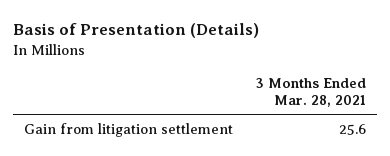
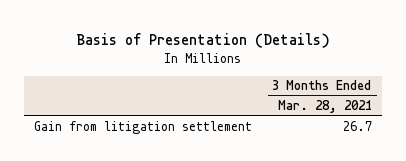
- Gain from litigation settlement | 25.6
+ Gain from litigation settlement | 26.7

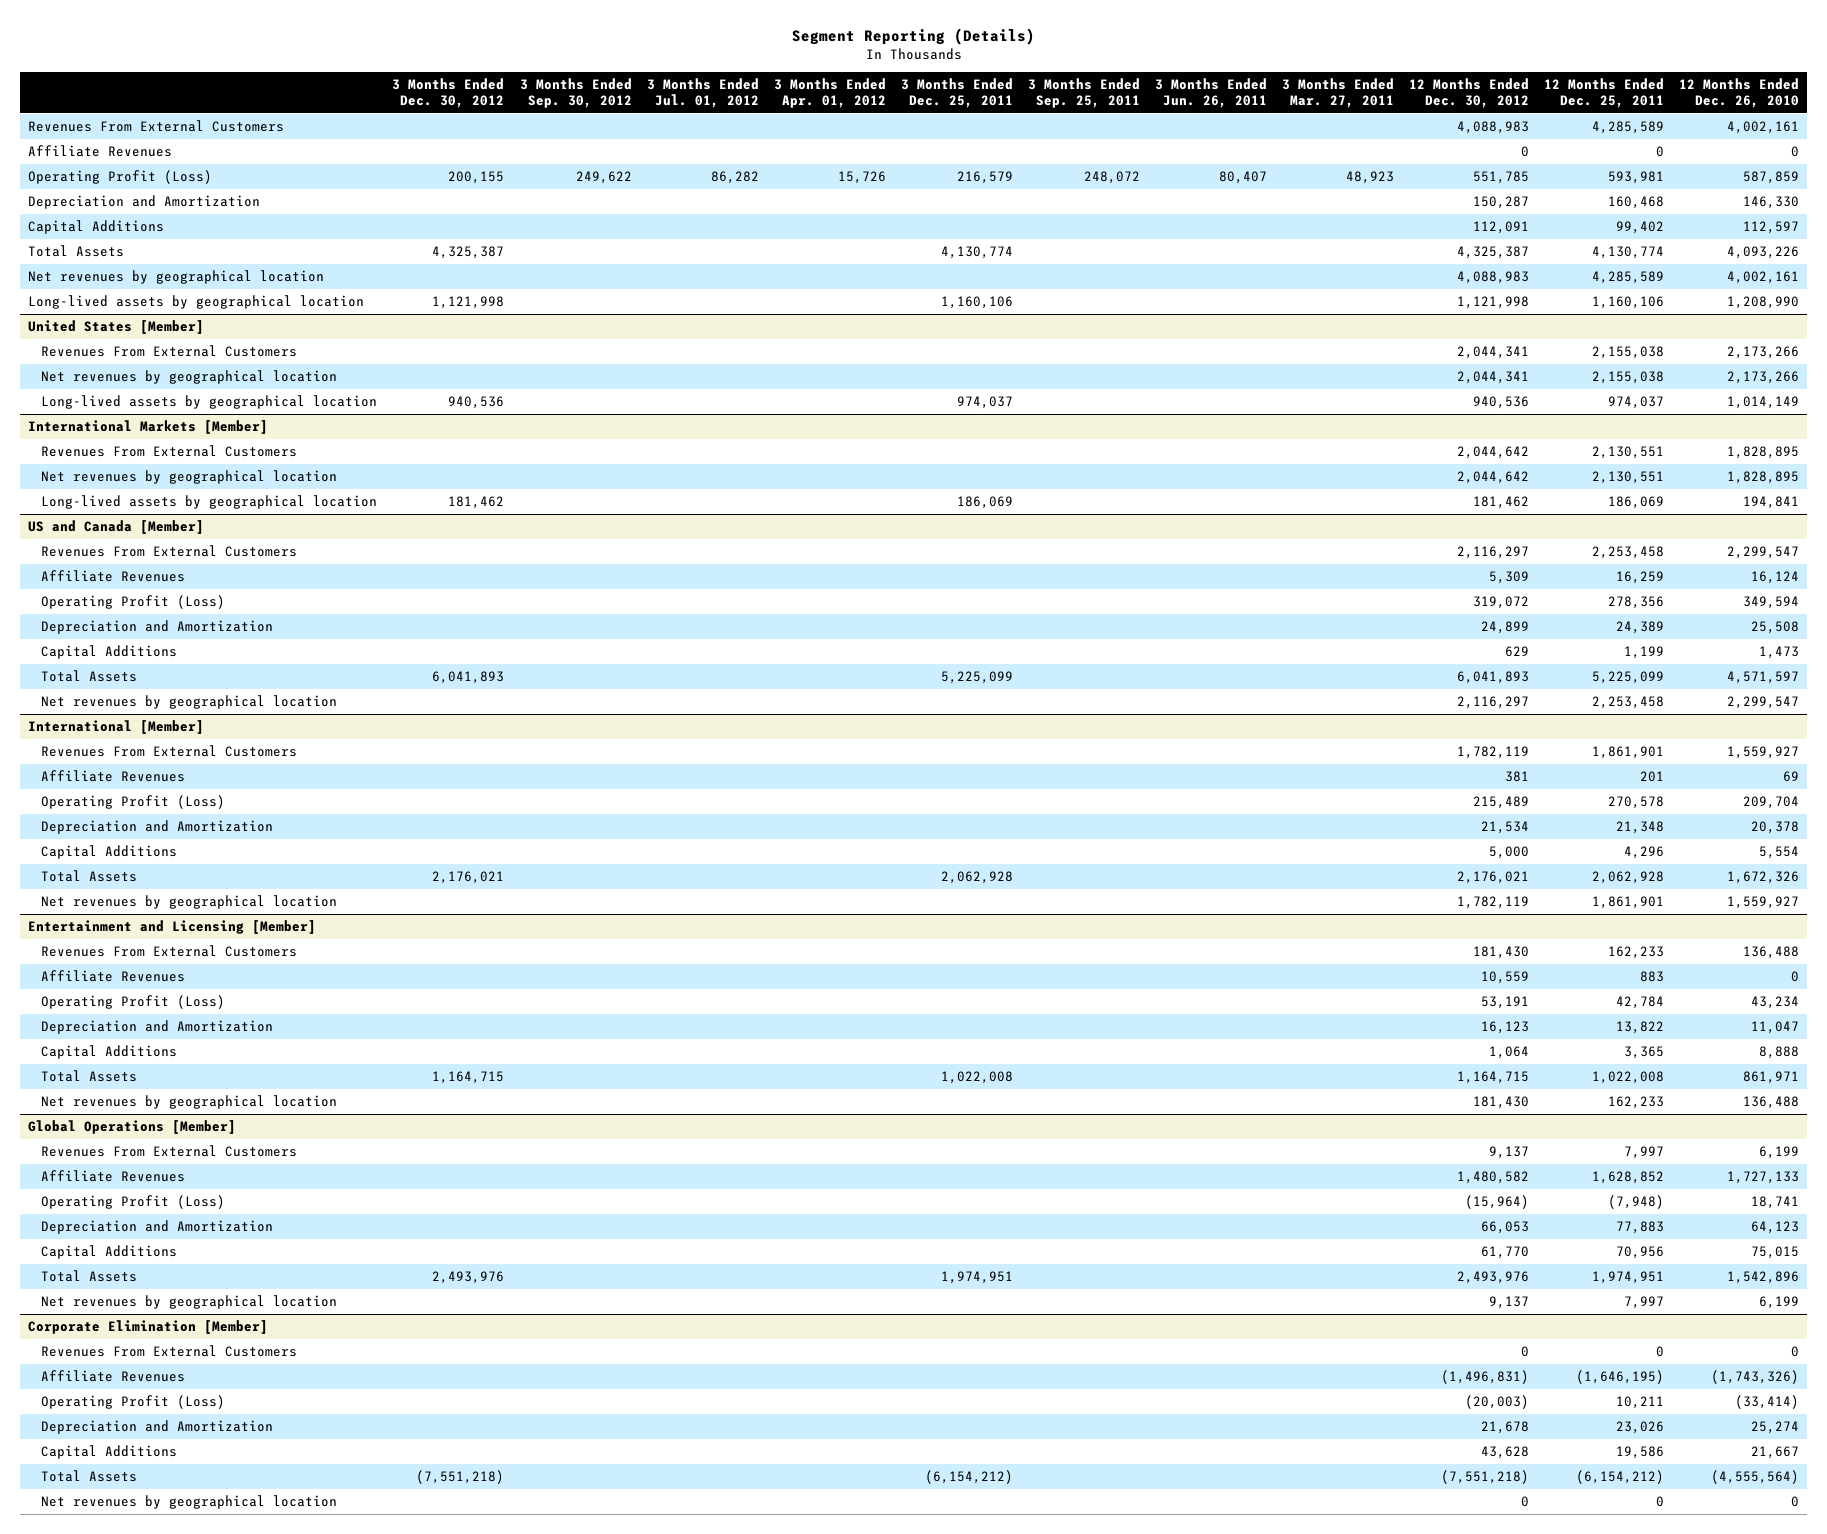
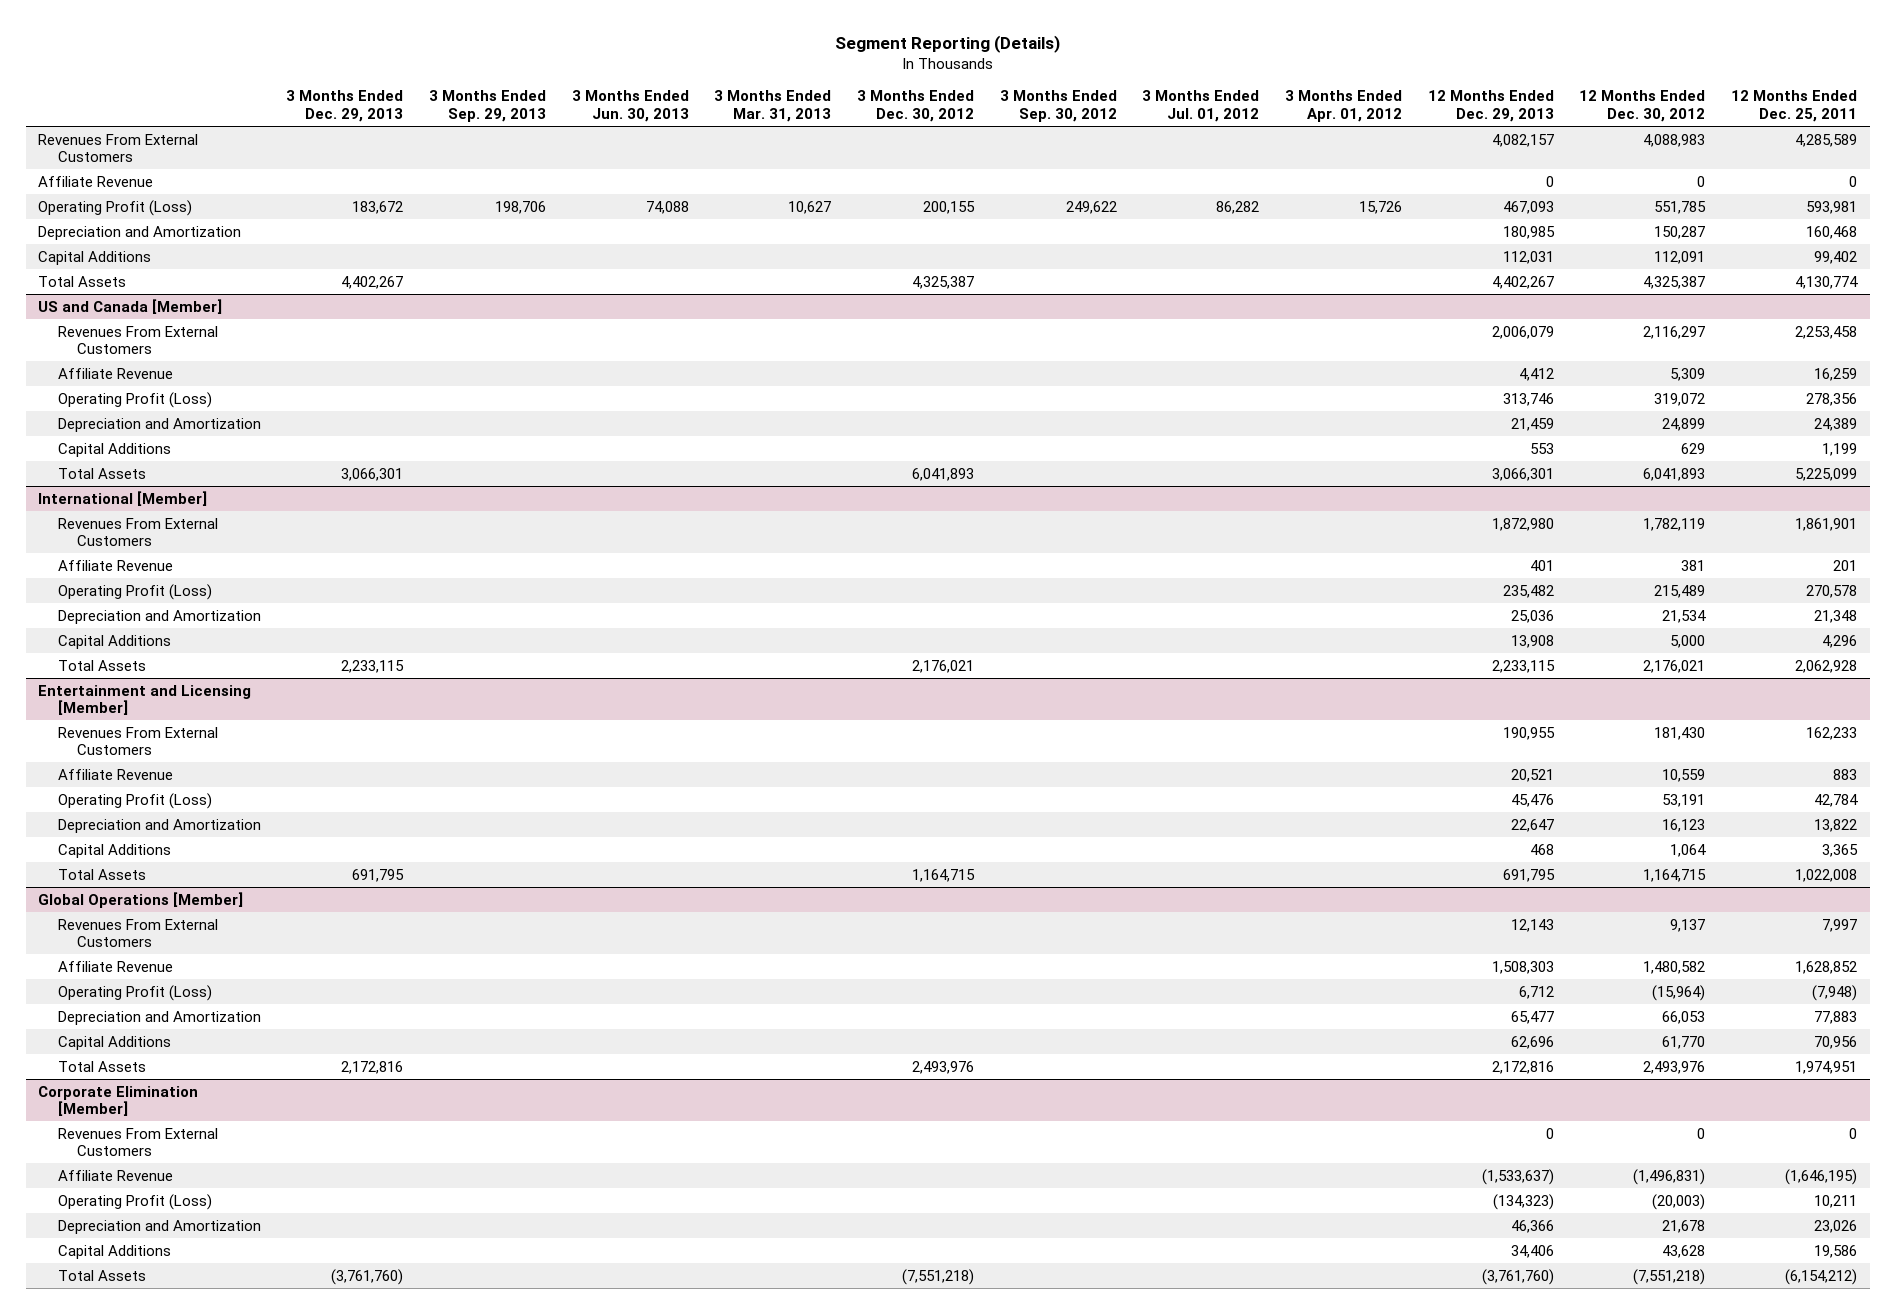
- | 3 Months Ended Dec. 30, 2012 | 3 Months Ended Sep. 30, 2012 | 3 Months Ended Jul. 01, 2012 | 3 Months Ended Apr. 01, 2012 | 3 Months Ended Dec. 25, 2011 | 3 Months Ended Sep. 25, 2011 | 3 Months Ended Jun. 26, 2011 | 3 Months Ended Mar. 27, 2011 | 12 Months Ended Dec. 30, 2012 | 12 Months Ended Dec. 25, 2011 | 12 Months Ended Dec. 26, 2010
+ | 3 Months Ended Dec. 29, 2013 | 3 Months Ended Sep. 29, 2013 | 3 Months Ended Jun. 30, 2013 | 3 Months Ended Mar. 31, 2013 | 3 Months Ended Dec. 30, 2012 | 3 Months Ended Sep. 30, 2012 | 3 Months Ended Jul. 01, 2012 | 3 Months Ended Apr. 01, 2012 | 12 Months Ended Dec. 29, 2013 | 12 Months Ended Dec. 30, 2012 | 12 Months Ended Dec. 25, 2011
- Affiliate Revenues | | | | | | | | | 0 | 0 | 0
+ Affiliate Revenue | | | | | | | | | 0 | 0 | 0
- Net revenues by geographical location | | | | | | | | | 4,088,983 | 4,285,589 | 4,002,161
- Long-lived assets by geographical location | 1,121,998 | | | | 1,160,106 | | | | 1,121,998 | 1,160,106 | 1,208,990
- United States [Member]
- Revenues From External Customers | | | | | | | | | 2,044,341 | 2,155,038 | 2,173,266
- Net revenues by geographical location | | | | | | | | | 2,044,341 | 2,155,038 | 2,173,266
- Long-lived assets by geographical location | 940,536 | | | | 974,037 | | | | 940,536 | 974,037 | 1,014,149
- International Markets [Member]
- Revenues From External Customers | | | | | | | | | 2,044,642 | 2,130,551 | 1,828,895
- Net revenues by geographical location | | | | | | | | | 2,044,642 | 2,130,551 | 1,828,895
- Long-lived assets by geographical location | 181,462 | | | | 186,069 | | | | 181,462 | 186,069 | 194,841
@ US and Canada [Member]
- Affiliate Revenues | | | | | | | | | 5,309 | 16,259 | 16,124
+ Affiliate Revenue | | | | | | | | | 4,412 | 5,309 | 16,259
- Net revenues by geographical location | | | | | | | | | 2,116,297 | 2,253,458 | 2,299,547
@ International [Member]
- Affiliate Revenues | | | | | | | | | 381 | 201 | 69
+ Affiliate Revenue | | | | | | | | | 401 | 381 | 201
- Net revenues by geographical location | | | | | | | | | 1,782,119 | 1,861,901 | 1,559,927
@ Entertainment and Licensing [Member]
- Affiliate Revenues | | | | | | | | | 10,559 | 883 | 0
+ Affiliate Revenue | | | | | | | | | 20,521 | 10,559 | 883
- Net revenues by geographical location | | | | | | | | | 181,430 | 162,233 | 136,488
@ Global Operations [Member]
- Affiliate Revenues | | | | | | | | | 1,480,582 | 1,628,852 | 1,727,133
+ Affiliate Revenue | | | | | | | | | 1,508,303 | 1,480,582 | 1,628,852
- Net revenues by geographical location | | | | | | | | | 9,137 | 7,997 | 6,199
@ Corporate Elimination [Member]
- Affiliate Revenues | | | | | | | | | (1,496,831) | (1,646,195) | (1,743,326)
+ Affiliate Revenue | | | | | | | | | (1,533,637) | (1,496,831) | (1,646,195)
- Net revenues by geographical location | | | | | | | | | 0 | 0 | 0

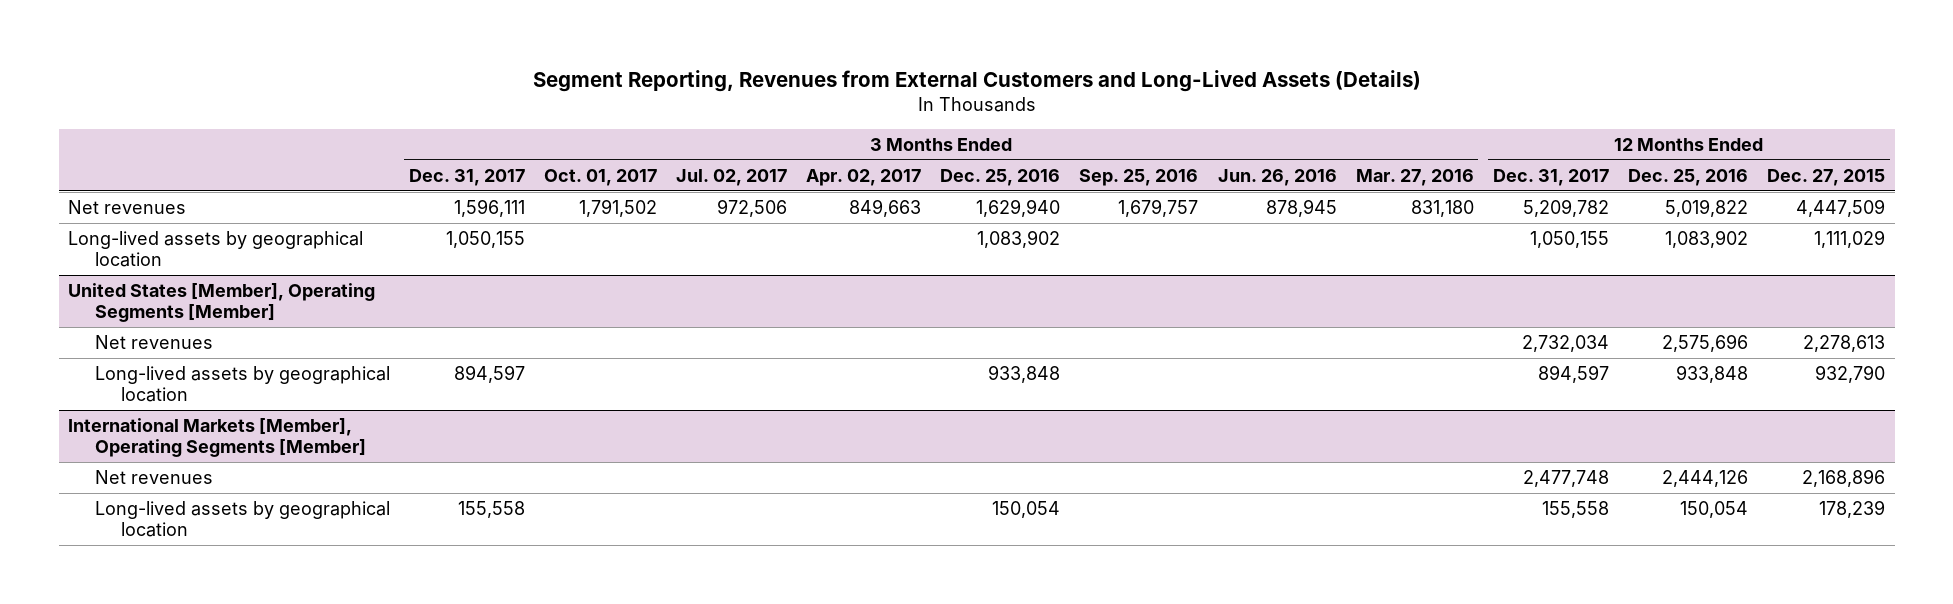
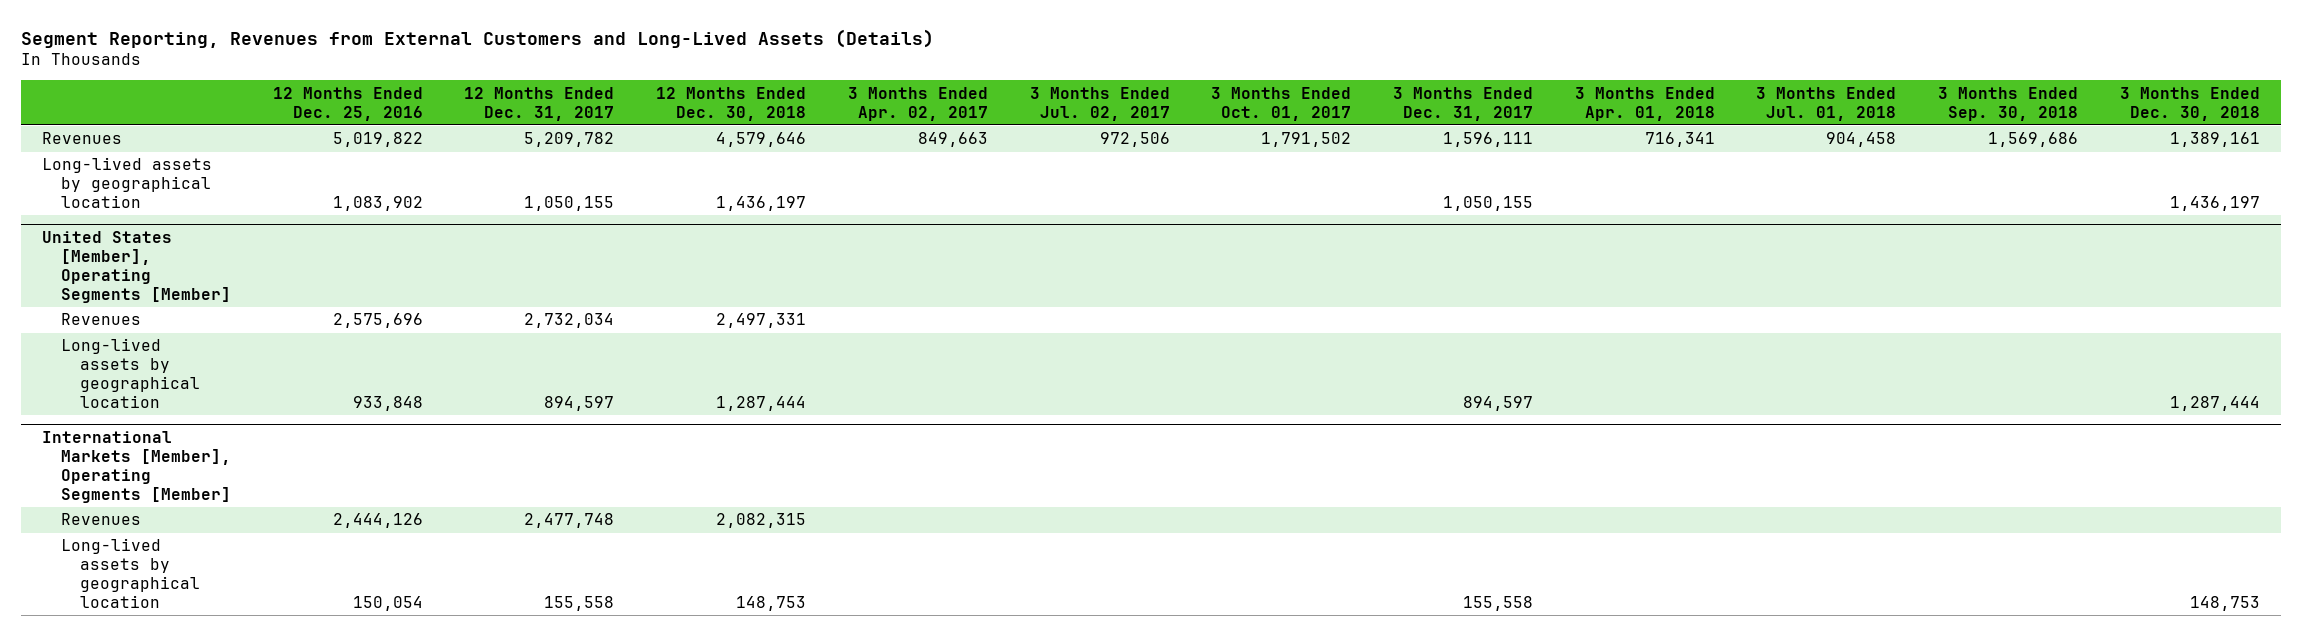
- | 3 Months Ended Dec. 31, 2017 | 3 Months Ended Oct. 01, 2017 | 3 Months Ended Jul. 02, 2017 | 3 Months Ended Apr. 02, 2017 | 3 Months Ended Dec. 25, 2016 | 3 Months Ended Sep. 25, 2016 | 3 Months Ended Jun. 26, 2016 | 3 Months Ended Mar. 27, 2016 | 12 Months Ended Dec. 31, 2017 | 12 Months Ended Dec. 25, 2016 | 12 Months Ended Dec. 27, 2015
+ | 12 Months Ended Dec. 25, 2016 | 12 Months Ended Dec. 31, 2017 | 12 Months Ended Dec. 30, 2018 | 3 Months Ended Apr. 02, 2017 | 3 Months Ended Jul. 02, 2017 | 3 Months Ended Oct. 01, 2017 | 3 Months Ended Dec. 31, 2017 | 3 Months Ended Apr. 01, 2018 | 3 Months Ended Jul. 01, 2018 | 3 Months Ended Sep. 30, 2018 | 3 Months Ended Dec. 30, 2018
- Net revenues | 1,596,111 | 1,791,502 | 972,506 | 849,663 | 1,629,940 | 1,679,757 | 878,945 | 831,180 | 5,209,782 | 5,019,822 | 4,447,509
+ Revenues | 5,019,822 | 5,209,782 | 4,579,646 | 849,663 | 972,506 | 1,791,502 | 1,596,111 | 716,341 | 904,458 | 1,569,686 | 1,389,161
@ United States [Member], Operating Segments [Member]
- Net revenues | | | | | | | | | 2,732,034 | 2,575,696 | 2,278,613
+ Revenues | 2,575,696 | 2,732,034 | 2,497,331 | | | | | | | |
@ International Markets [Member], Operating Segments [Member]
- Net revenues | | | | | | | | | 2,477,748 | 2,444,126 | 2,168,896
+ Revenues | 2,444,126 | 2,477,748 | 2,082,315 | | | | | | | |

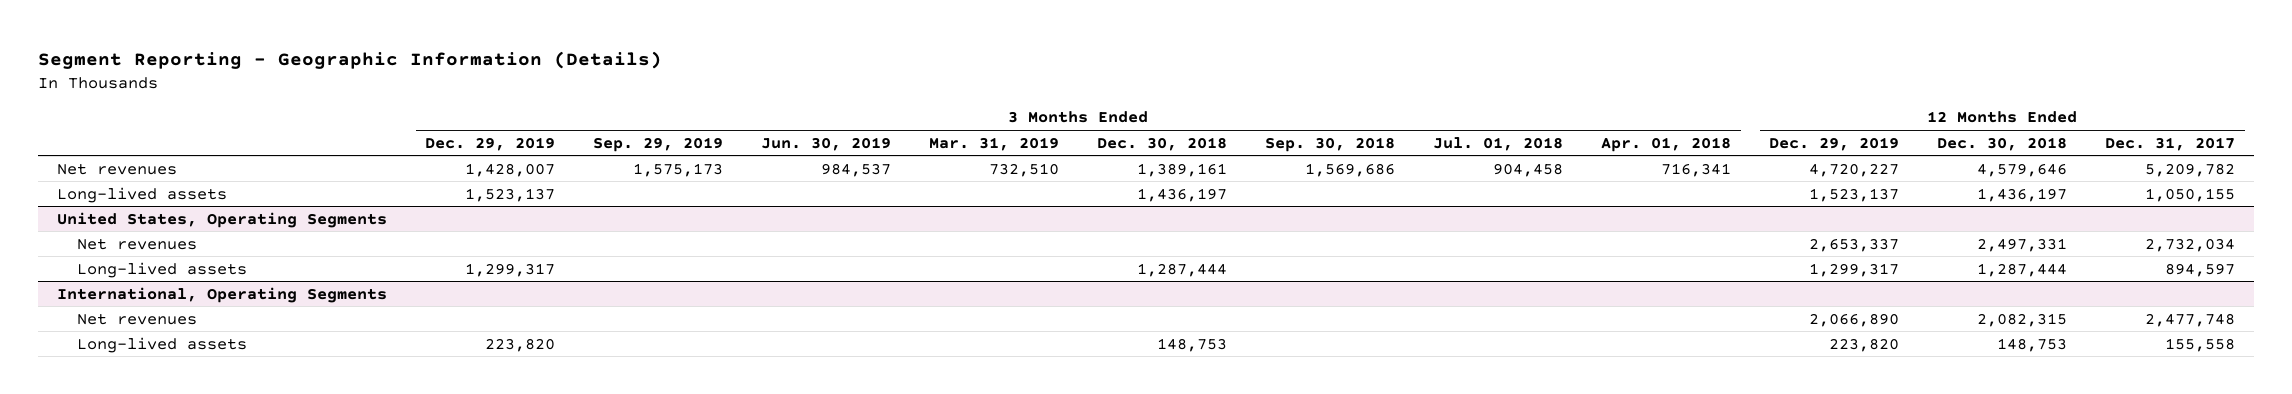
- Segment Reporting, Revenues from External Customers and Long-Lived Assets (Details)
+ Segment Reporting - Geographic Information (Details)
- | 12 Months Ended Dec. 25, 2016 | 12 Months Ended Dec. 31, 2017 | 12 Months Ended Dec. 30, 2018 | 3 Months Ended Apr. 02, 2017 | 3 Months Ended Jul. 02, 2017 | 3 Months Ended Oct. 01, 2017 | 3 Months Ended Dec. 31, 2017 | 3 Months Ended Apr. 01, 2018 | 3 Months Ended Jul. 01, 2018 | 3 Months Ended Sep. 30, 2018 | 3 Months Ended Dec. 30, 2018
+ | 3 Months Ended Dec. 29, 2019 | 3 Months Ended Sep. 29, 2019 | 3 Months Ended Jun. 30, 2019 | 3 Months Ended Mar. 31, 2019 | 3 Months Ended Dec. 30, 2018 | 3 Months Ended Sep. 30, 2018 | 3 Months Ended Jul. 01, 2018 | 3 Months Ended Apr. 01, 2018 | 12 Months Ended Dec. 29, 2019 | 12 Months Ended Dec. 30, 2018 | 12 Months Ended Dec. 31, 2017
- Revenues | 5,019,822 | 5,209,782 | 4,579,646 | 849,663 | 972,506 | 1,791,502 | 1,596,111 | 716,341 | 904,458 | 1,569,686 | 1,389,161
- Long-lived assets by geographical location | 1,083,902 | 1,050,155 | 1,436,197 | | | | 1,050,155 | | | | 1,436,197
- United States [Member], Operating Segments [Member]
- Revenues | 2,575,696 | 2,732,034 | 2,497,331 | | | | | | | |
- Long-lived assets by geographical location | 933,848 | 894,597 | 1,287,444 | | | | 894,597 | | | | 1,287,444
- International Markets [Member], Operating Segments [Member]
- Revenues | 2,444,126 | 2,477,748 | 2,082,315 | | | | | | | |
- Long-lived assets by geographical location | 150,054 | 155,558 | 148,753 | | | | 155,558 | | | | 148,753
+ Net revenues | 1,428,007 | 1,575,173 | 984,537 | 732,510 | 1,389,161 | 1,569,686 | 904,458 | 716,341 | 4,720,227 | 4,579,646 | 5,209,782
+ Long-lived assets | 1,523,137 | | | | 1,436,197 | | | | 1,523,137 | 1,436,197 | 1,050,155
+ United States, Operating Segments
+ Net revenues | | | | | | | | | 2,653,337 | 2,497,331 | 2,732,034
+ Long-lived assets | 1,299,317 | | | | 1,287,444 | | | | 1,299,317 | 1,287,444 | 894,597
+ International, Operating Segments
+ Net revenues | | | | | | | | | 2,066,890 | 2,082,315 | 2,477,748
+ Long-lived assets | 223,820 | | | | 148,753 | | | | 223,820 | 148,753 | 155,558

